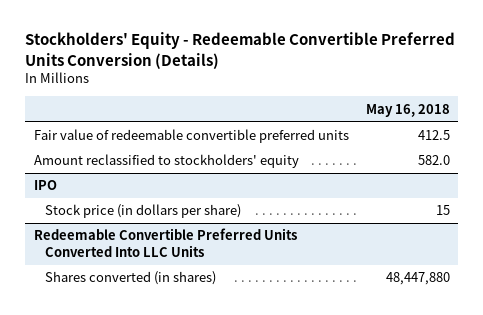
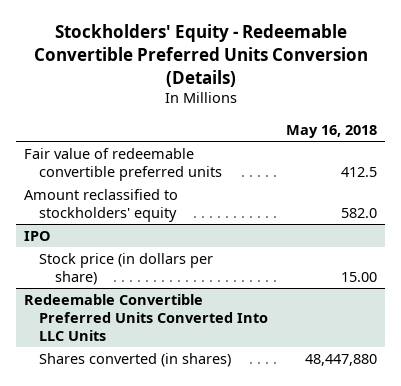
@ IPO
- Stock price (in dollars per share) | 15
+ Stock price (in dollars per share) | 15.00

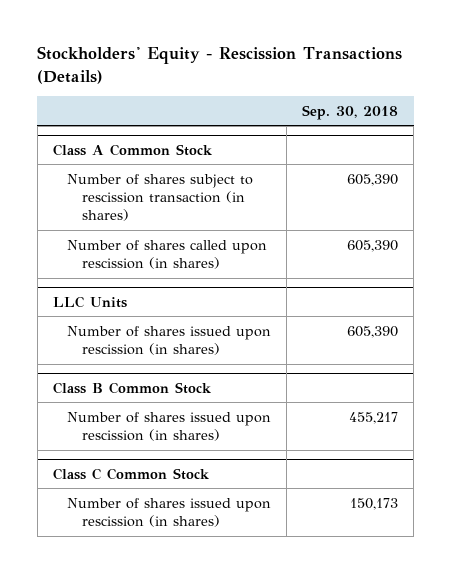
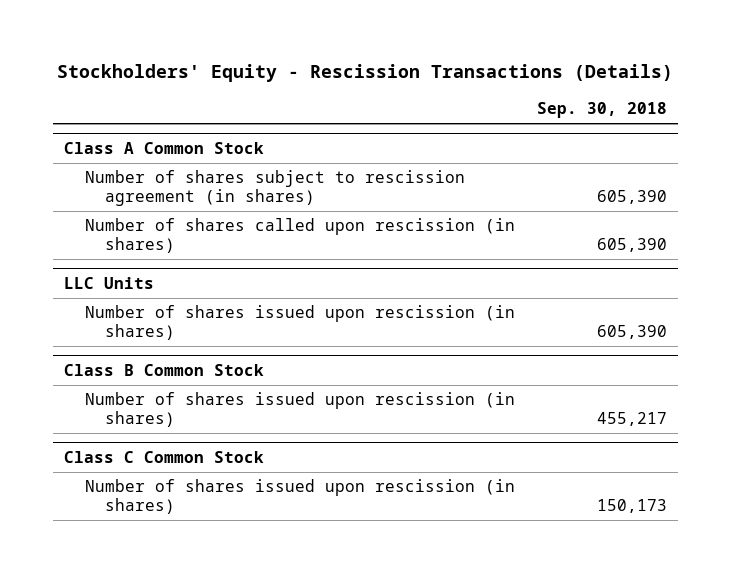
@ Class A Common Stock
- Number of shares subject to rescission transaction (in shares) | 605,390
+ Number of shares subject to rescission agreement (in shares) | 605,390

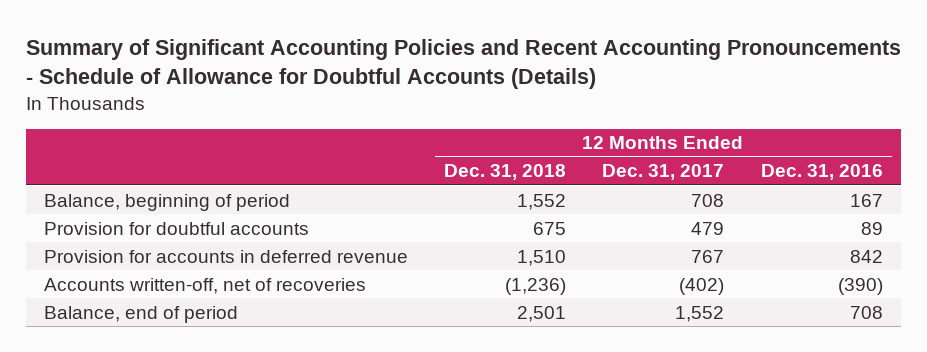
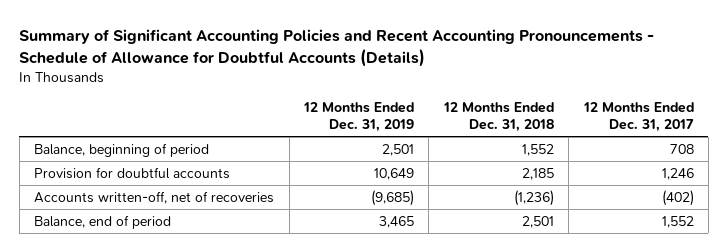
- | 12 Months Ended Dec. 31, 2018 | 12 Months Ended Dec. 31, 2017 | 12 Months Ended Dec. 31, 2016
+ | 12 Months Ended Dec. 31, 2019 | 12 Months Ended Dec. 31, 2018 | 12 Months Ended Dec. 31, 2017
- Provision for doubtful accounts | 675 | 479 | 89
- Provision for accounts in deferred revenue | 1,510 | 767 | 842
+ Provision for doubtful accounts | 10,649 | 2,185 | 1,246

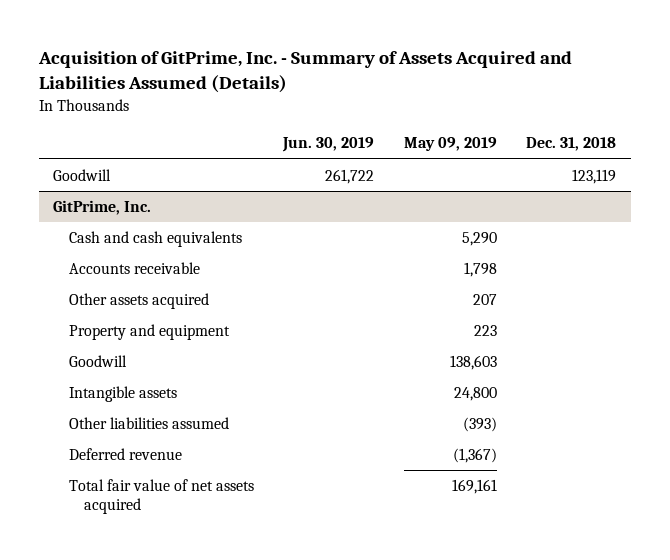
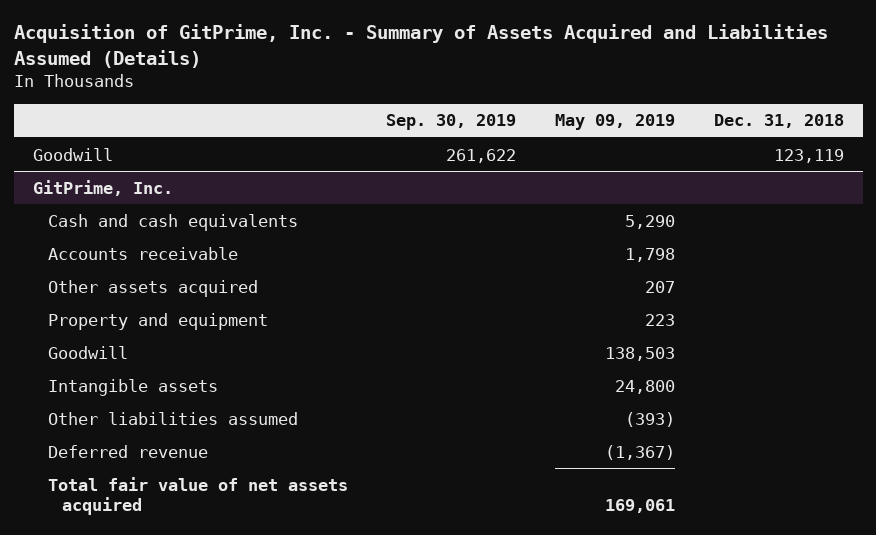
- | Jun. 30, 2019 | May 09, 2019 | Dec. 31, 2018
+ | Sep. 30, 2019 | May 09, 2019 | Dec. 31, 2018
@ GitPrime, Inc.
- Goodwill | | 138,603 |
+ Goodwill | | 138,503 |
- Total fair value of net assets acquired | | 169,161 |
+ Total fair value of net assets acquired | | 169,061 |

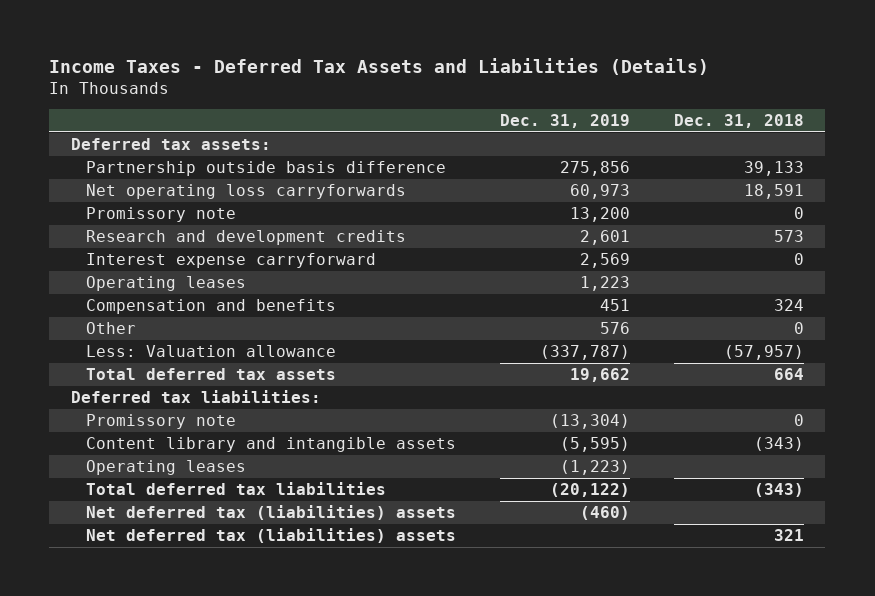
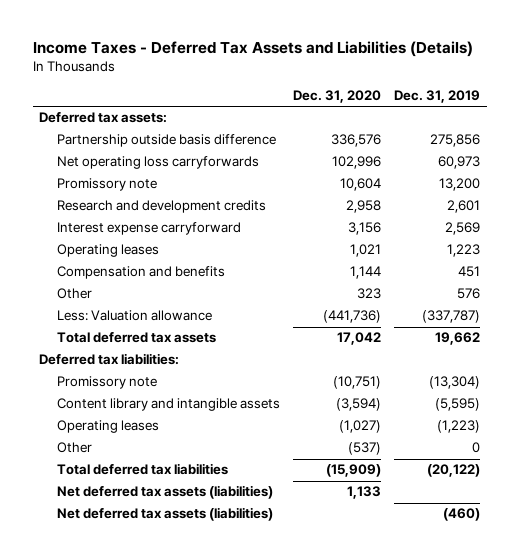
- | Dec. 31, 2019 | Dec. 31, 2018
+ | Dec. 31, 2020 | Dec. 31, 2019
+ Other | (537) | 0
- Net deferred tax (liabilities) assets | (460) |
- Net deferred tax (liabilities) assets | | 321
+ Net deferred tax assets (liabilities) | 1,133 |
+ Net deferred tax assets (liabilities) | | (460)

